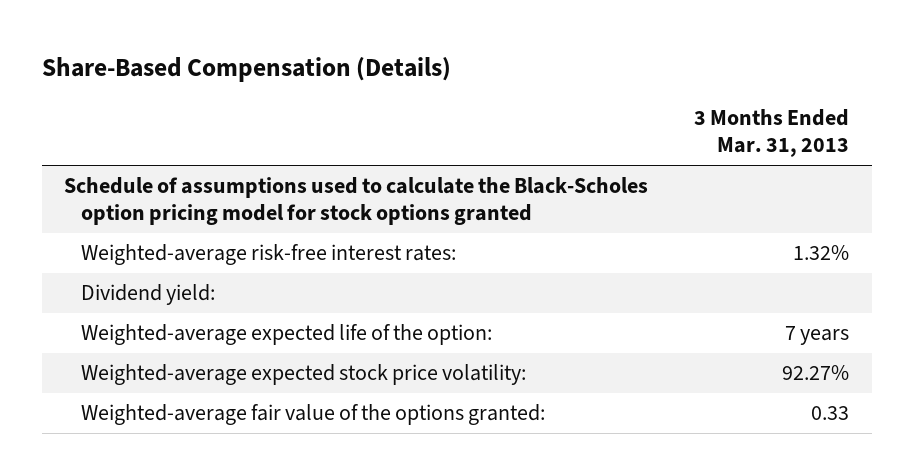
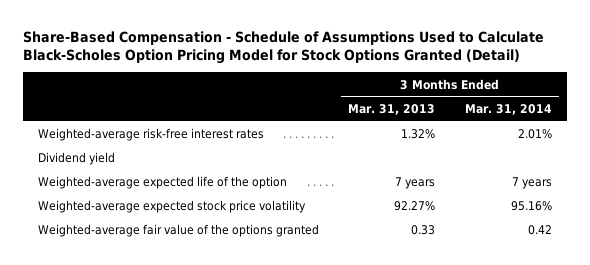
- Share-Based Compensation (Details)
+ Share-Based Compensation - Schedule of Assumptions Used to Calculate Black-Scholes Option Pricing Model for Stock Options Granted (Detail)
- | 3 Months Ended Mar. 31, 2013
+ | 3 Months Ended Mar. 31, 2013 | 3 Months Ended Mar. 31, 2014
- Schedule of assumptions used to calculate the Black-Scholes option pricing model for stock options granted
- Weighted-average risk-free interest rates: | 1.32%
- Dividend yield:
- Weighted-average expected life of the option: | 7 years
- Weighted-average expected stock price volatility: | 92.27%
- Weighted-average fair value of the options granted: | 0.33
+ Weighted-average risk-free interest rates | 1.32% | 2.01%
+ Dividend yield
+ Weighted-average expected life of the option | 7 years | 7 years
+ Weighted-average expected stock price volatility | 92.27% | 95.16%
+ Weighted-average fair value of the options granted | 0.33 | 0.42

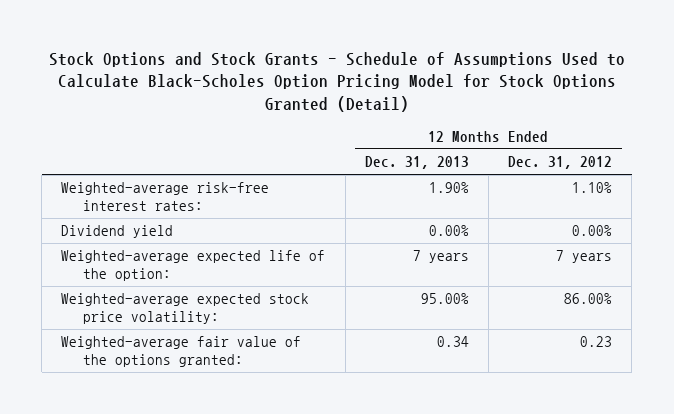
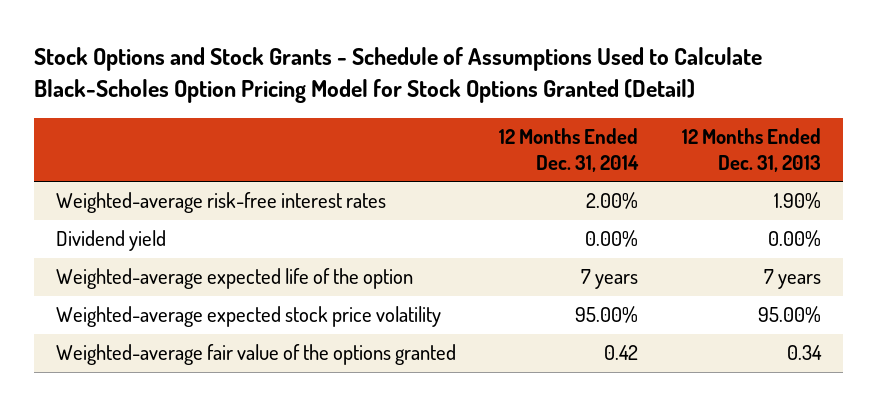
- | 12 Months Ended Dec. 31, 2013 | 12 Months Ended Dec. 31, 2012
+ | 12 Months Ended Dec. 31, 2014 | 12 Months Ended Dec. 31, 2013
- Weighted-average risk-free interest rates: | 1.90% | 1.10%
+ Weighted-average risk-free interest rates | 2.00% | 1.90%
- Weighted-average expected life of the option: | 7 years | 7 years
- Weighted-average expected stock price volatility: | 95.00% | 86.00%
- Weighted-average fair value of the options granted: | 0.34 | 0.23
+ Weighted-average expected life of the option | 7 years | 7 years
+ Weighted-average expected stock price volatility | 95.00% | 95.00%
+ Weighted-average fair value of the options granted | 0.42 | 0.34

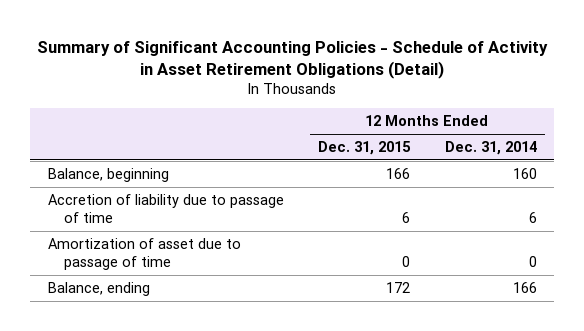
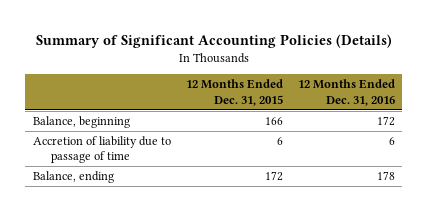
- Summary of Significant Accounting Policies - Schedule of Activity in Asset Retirement Obligations (Detail)
+ Summary of Significant Accounting Policies (Details)
- | 12 Months Ended Dec. 31, 2015 | 12 Months Ended Dec. 31, 2014
+ | 12 Months Ended Dec. 31, 2015 | 12 Months Ended Dec. 31, 2016
- Amortization of asset due to passage of time | 0 | 0

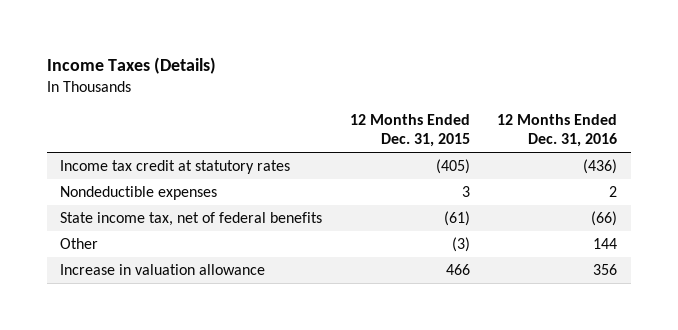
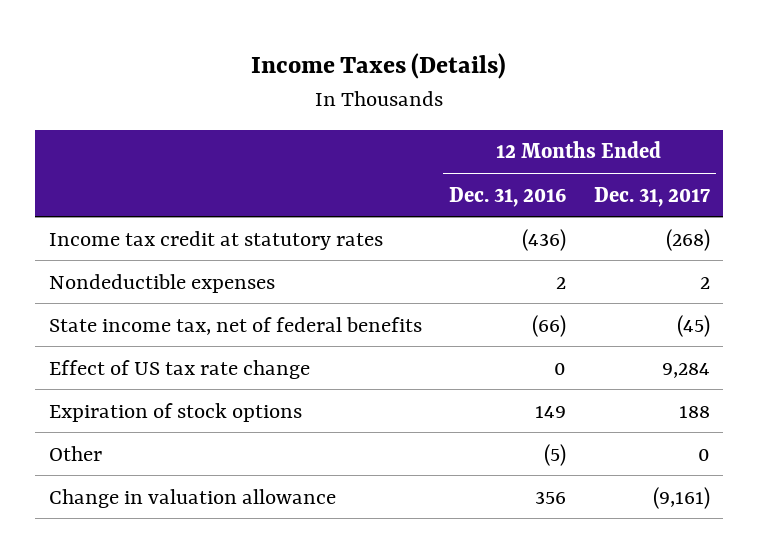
- | 12 Months Ended Dec. 31, 2015 | 12 Months Ended Dec. 31, 2016
+ | 12 Months Ended Dec. 31, 2016 | 12 Months Ended Dec. 31, 2017
- Other | (3) | 144
- Increase in valuation allowance | 466 | 356
+ Effect of US tax rate change | 0 | 9,284
+ Expiration of stock options | 149 | 188
+ Other | (5) | 0
+ Change in valuation allowance | 356 | (9,161)

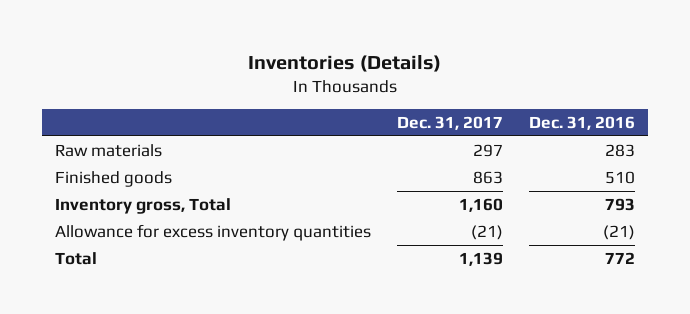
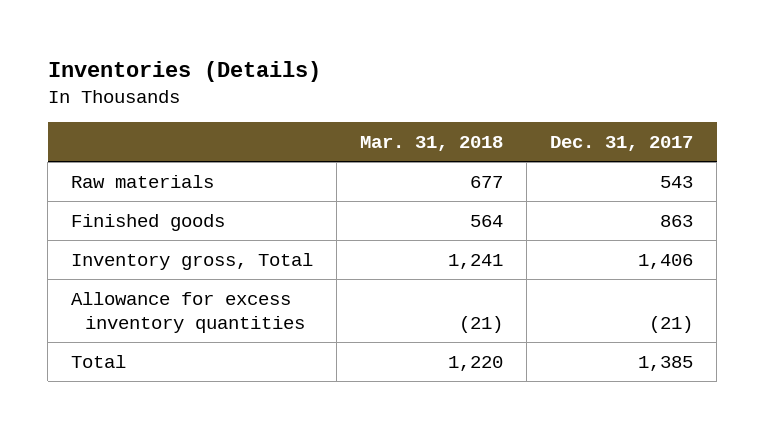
- | Dec. 31, 2017 | Dec. 31, 2016
+ | Mar. 31, 2018 | Dec. 31, 2017
- Raw materials | 297 | 283
+ Raw materials | 677 | 543
- Inventory gross, Total | 1,160 | 793
+ Inventory gross, Total | 1,241 | 1,406
- Total | 1,139 | 772
+ Total | 1,220 | 1,385

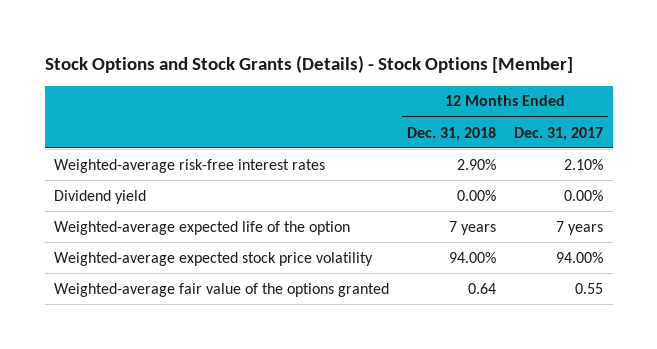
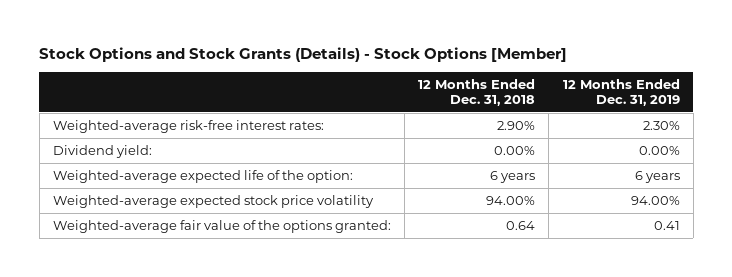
- | 12 Months Ended Dec. 31, 2018 | 12 Months Ended Dec. 31, 2017
+ | 12 Months Ended Dec. 31, 2018 | 12 Months Ended Dec. 31, 2019
- Weighted-average risk-free interest rates | 2.90% | 2.10%
- Dividend yield | 0.00% | 0.00%
- Weighted-average expected life of the option | 7 years | 7 years
+ Weighted-average risk-free interest rates: | 2.90% | 2.30%
+ Dividend yield: | 0.00% | 0.00%
+ Weighted-average expected life of the option: | 6 years | 6 years
- Weighted-average fair value of the options granted | 0.64 | 0.55
+ Weighted-average fair value of the options granted: | 0.64 | 0.41

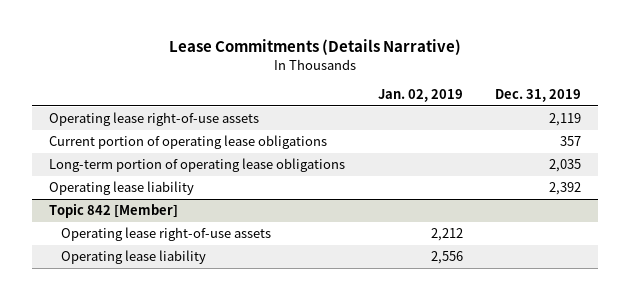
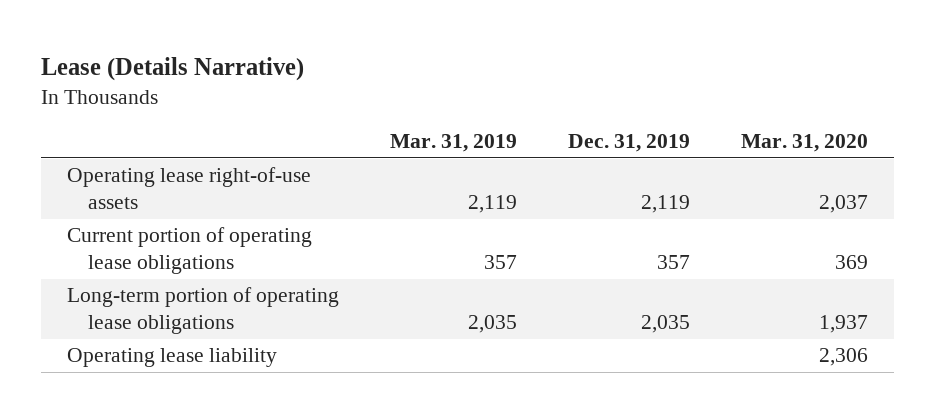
- Lease Commitments (Details Narrative)
+ Lease (Details Narrative)
- | Jan. 02, 2019 | Dec. 31, 2019
+ | Mar. 31, 2019 | Dec. 31, 2019 | Mar. 31, 2020
- Operating lease liability | | 2,392
- Topic 842 [Member]
- Operating lease right-of-use assets | 2,212 |

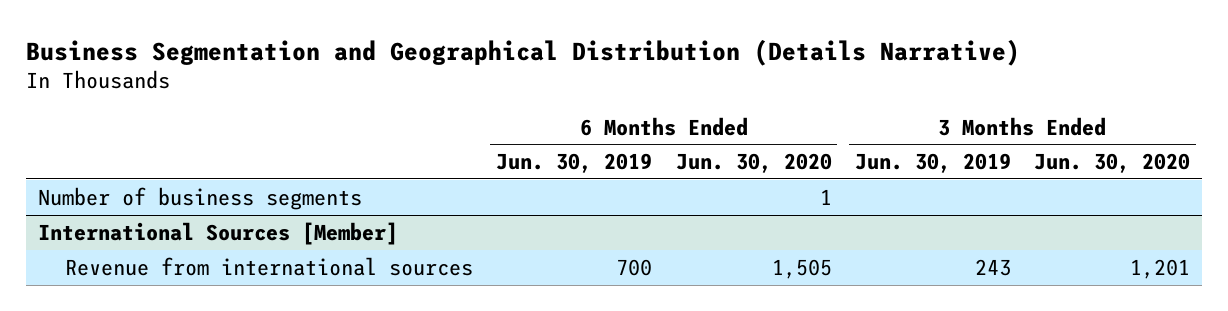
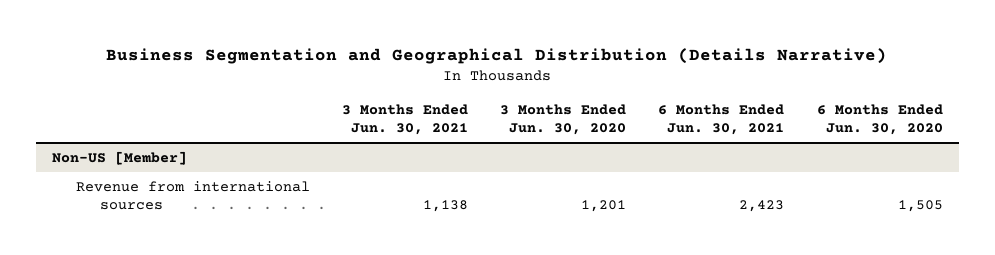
- | 6 Months Ended Jun. 30, 2019 | 6 Months Ended Jun. 30, 2020 | 3 Months Ended Jun. 30, 2019 | 3 Months Ended Jun. 30, 2020
+ | 3 Months Ended Jun. 30, 2021 | 3 Months Ended Jun. 30, 2020 | 6 Months Ended Jun. 30, 2021 | 6 Months Ended Jun. 30, 2020
- Number of business segments | | 1 | |
- International Sources [Member]
+ Non-US [Member]

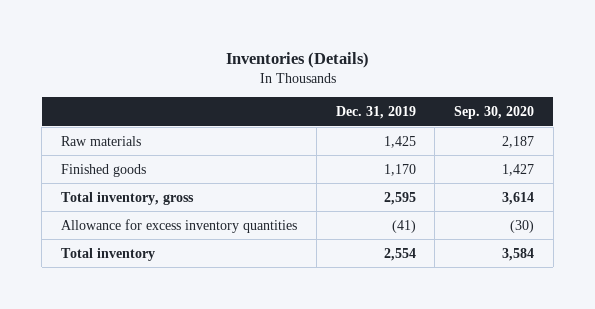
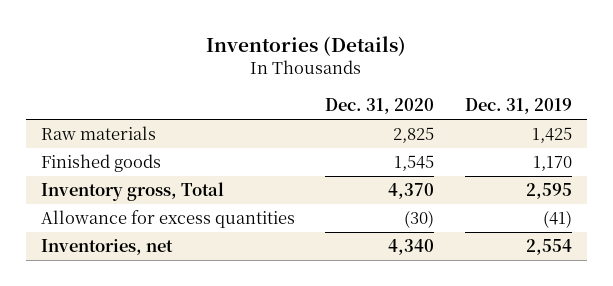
- | Dec. 31, 2019 | Sep. 30, 2020
+ | Dec. 31, 2020 | Dec. 31, 2019
- Total inventory, gross | 2,595 | 3,614
- Allowance for excess inventory quantities | (41) | (30)
- Total inventory | 2,554 | 3,584
+ Inventory gross, Total | 4,370 | 2,595
+ Allowance for excess quantities | (30) | (41)
+ Inventories, net | 4,340 | 2,554

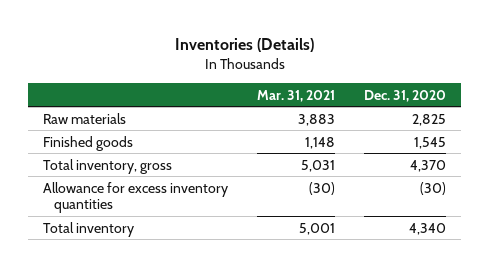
- | Dec. 31, 2020 | Dec. 31, 2019
+ | Mar. 31, 2021 | Dec. 31, 2020
- Inventory gross, Total | 4,370 | 2,595
- Allowance for excess quantities | (30) | (41)
- Inventories, net | 4,340 | 2,554
+ Total inventory, gross | 5,031 | 4,370
+ Allowance for excess inventory quantities | (30) | (30)
+ Total inventory | 5,001 | 4,340

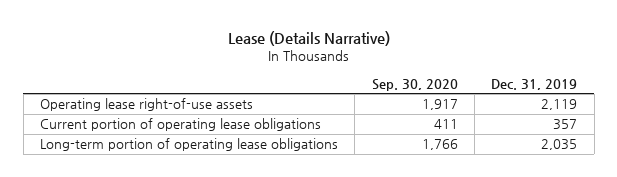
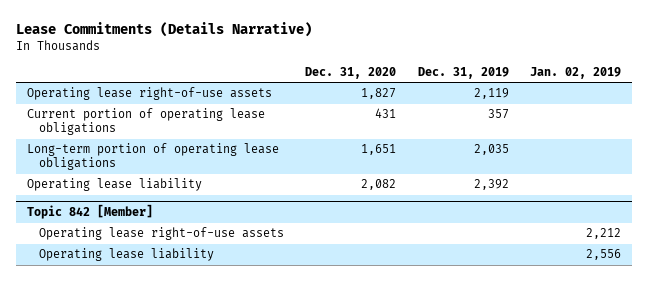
- Lease (Details Narrative)
+ Lease Commitments (Details Narrative)
- | Sep. 30, 2020 | Dec. 31, 2019
+ | Dec. 31, 2020 | Dec. 31, 2019 | Jan. 02, 2019
+ Operating lease liability | 2,082 | 2,392 |
+ Topic 842 [Member]
+ Operating lease right-of-use assets | | | 2,212
+ Operating lease liability | | | 2,556

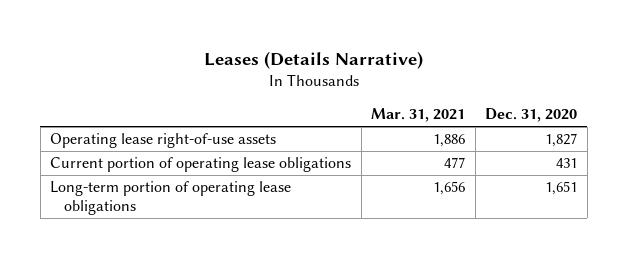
- Lease Commitments (Details Narrative)
+ Leases (Details Narrative)
- | Dec. 31, 2020 | Dec. 31, 2019 | Jan. 02, 2019
+ | Mar. 31, 2021 | Dec. 31, 2020
- Operating lease liability | 2,082 | 2,392 |
- Topic 842 [Member]
- Operating lease right-of-use assets | | | 2,212
- Operating lease liability | | | 2,556

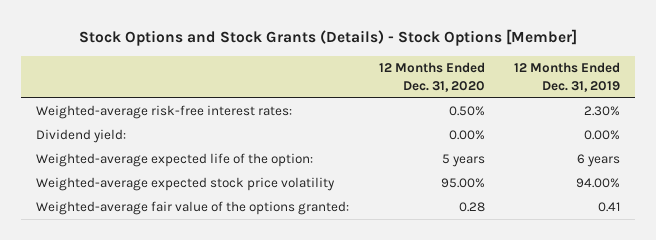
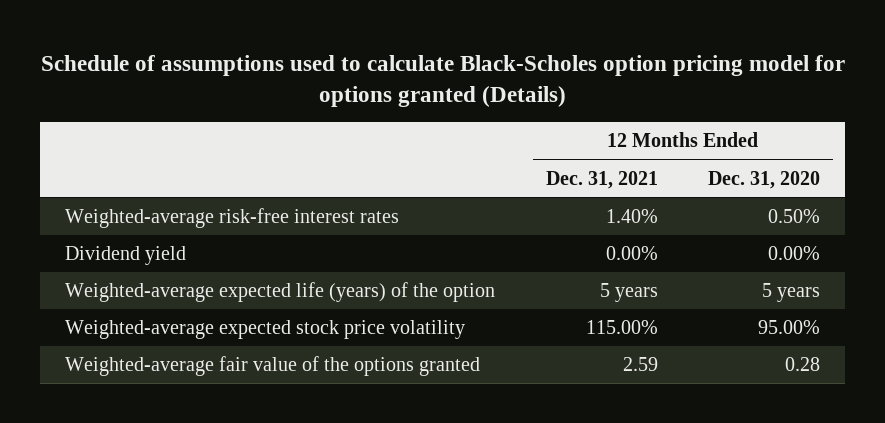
- Stock Options and Stock Grants (Details) - Stock Options [Member]
+ Schedule of assumptions used to calculate Black-Scholes option pricing model for options granted (Details)
- | 12 Months Ended Dec. 31, 2020 | 12 Months Ended Dec. 31, 2019
+ | 12 Months Ended Dec. 31, 2021 | 12 Months Ended Dec. 31, 2020
- Weighted-average risk-free interest rates: | 0.50% | 2.30%
- Dividend yield: | 0.00% | 0.00%
- Weighted-average expected life of the option: | 5 years | 6 years
+ Weighted-average risk-free interest rates | 1.40% | 0.50%
+ Dividend yield | 0.00% | 0.00%
+ Weighted-average expected life (years) of the option | 5 years | 5 years
- Weighted-average fair value of the options granted: | 0.28 | 0.41
+ Weighted-average fair value of the options granted | 2.59 | 0.28

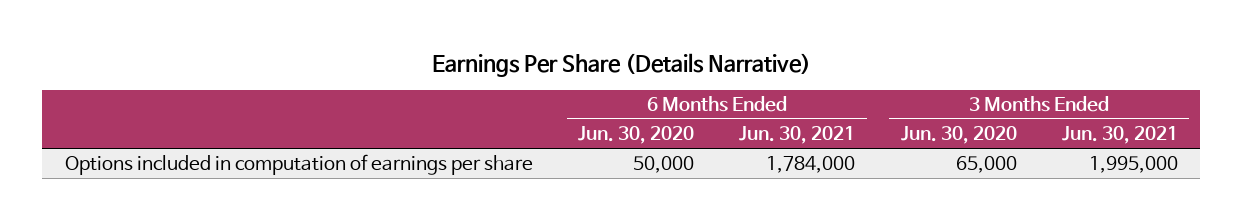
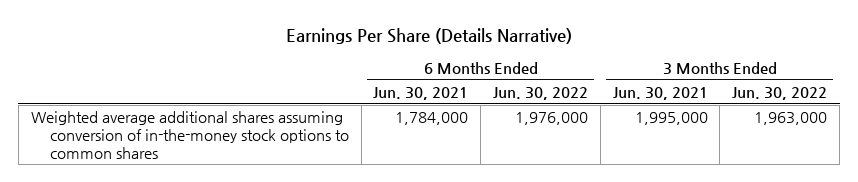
- | 6 Months Ended Jun. 30, 2020 | 6 Months Ended Jun. 30, 2021 | 3 Months Ended Jun. 30, 2020 | 3 Months Ended Jun. 30, 2021
+ | 6 Months Ended Jun. 30, 2021 | 6 Months Ended Jun. 30, 2022 | 3 Months Ended Jun. 30, 2021 | 3 Months Ended Jun. 30, 2022
- Options included in computation of earnings per share | 50,000 | 1,784,000 | 65,000 | 1,995,000
+ Weighted average additional shares assuming conversion of in-the-money stock options to common shares | 1,784,000 | 1,976,000 | 1,995,000 | 1,963,000

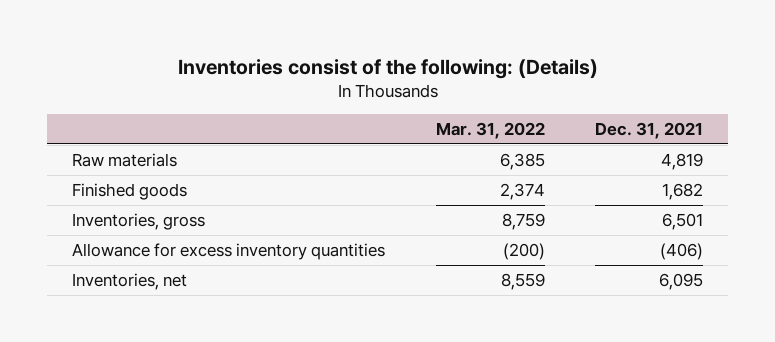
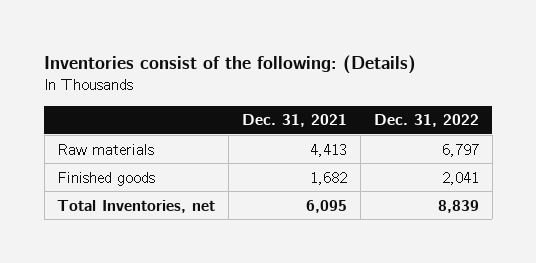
- | Mar. 31, 2022 | Dec. 31, 2021
+ | Dec. 31, 2021 | Dec. 31, 2022
- Raw materials | 6,385 | 4,819
+ Raw materials | 4,413 | 6,797
- Inventories, gross | 8,759 | 6,501
- Allowance for excess inventory quantities | (200) | (406)
- Inventories, net | 8,559 | 6,095
+ Total Inventories, net | 6,095 | 8,839

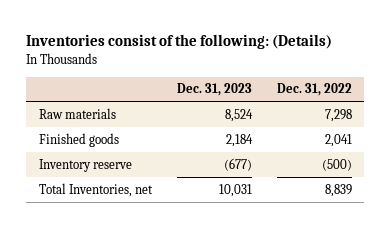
- | Dec. 31, 2021 | Dec. 31, 2022
+ | Dec. 31, 2023 | Dec. 31, 2022
- Raw materials | 4,413 | 6,797
+ Raw materials | 8,524 | 7,298
+ Inventory reserve | (677) | (500)

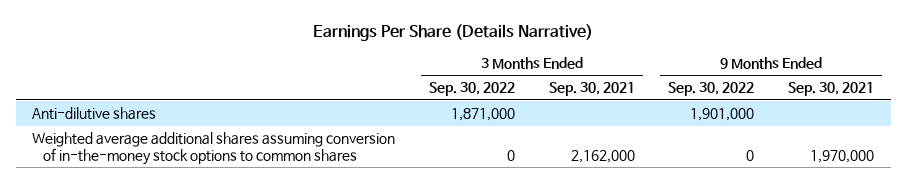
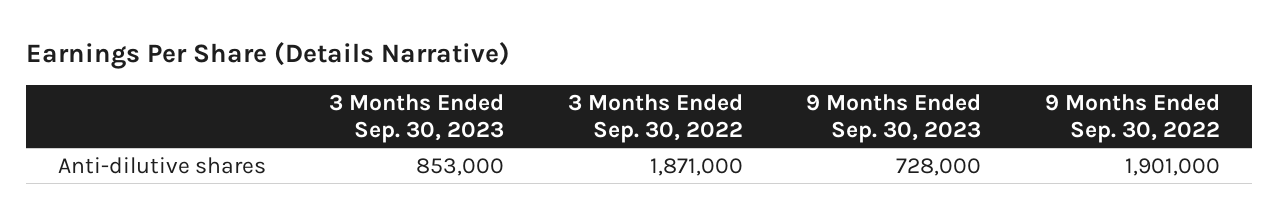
- | 3 Months Ended Sep. 30, 2022 | 3 Months Ended Sep. 30, 2021 | 9 Months Ended Sep. 30, 2022 | 9 Months Ended Sep. 30, 2021
+ | 3 Months Ended Sep. 30, 2023 | 3 Months Ended Sep. 30, 2022 | 9 Months Ended Sep. 30, 2023 | 9 Months Ended Sep. 30, 2022
- Weighted average additional shares assuming conversion of in-the-money stock options to common shares | 0 | 2,162,000 | 0 | 1,970,000

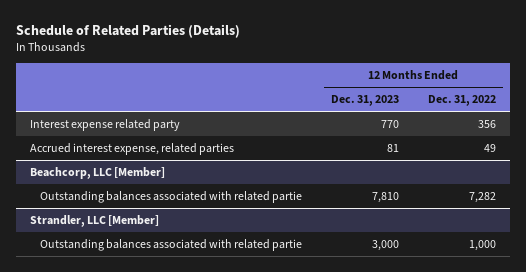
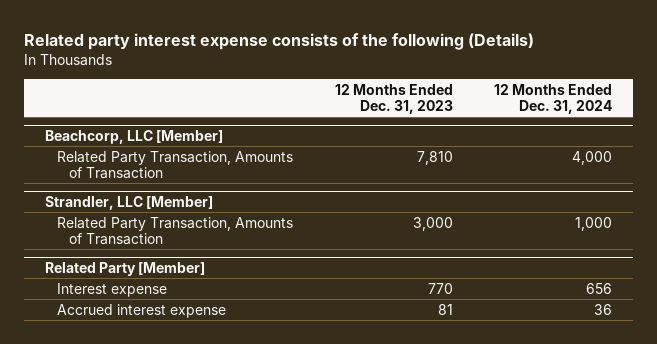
- Schedule of Related Parties (Details)
+ Related party interest expense consists of the following (Details)
- | 12 Months Ended Dec. 31, 2023 | 12 Months Ended Dec. 31, 2022
+ | 12 Months Ended Dec. 31, 2023 | 12 Months Ended Dec. 31, 2024
- Interest expense related party | 770 | 356
- Accrued interest expense, related parties | 81 | 49
@ Beachcorp, LLC [Member]
- Outstanding balances associated with related partie | 7,810 | 7,282
+ Related Party Transaction, Amounts of Transaction | 7,810 | 4,000
@ Strandler, LLC [Member]
- Outstanding balances associated with related partie | 3,000 | 1,000
+ Related Party Transaction, Amounts of Transaction | 3,000 | 1,000
+ Related Party [Member]
+ Interest expense | 770 | 656
+ Accrued interest expense | 81 | 36

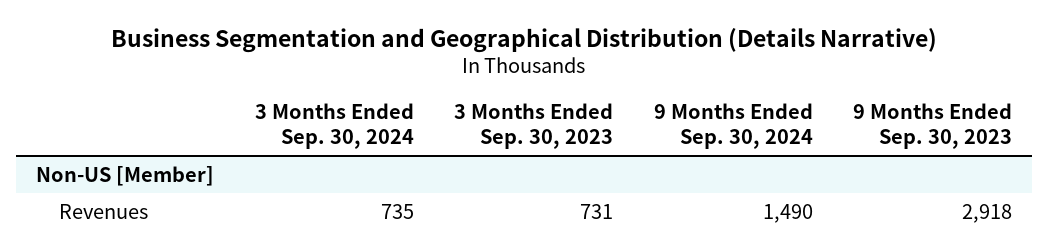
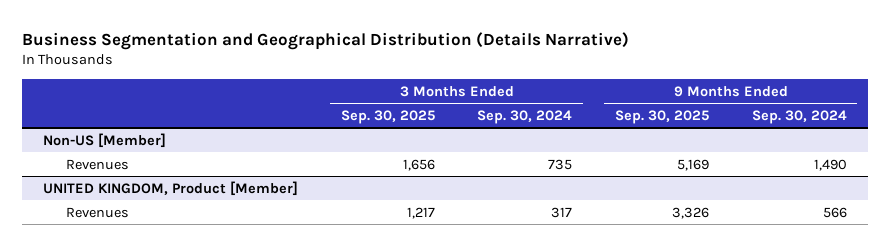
- | 3 Months Ended Sep. 30, 2024 | 3 Months Ended Sep. 30, 2023 | 9 Months Ended Sep. 30, 2024 | 9 Months Ended Sep. 30, 2023
+ | 3 Months Ended Sep. 30, 2025 | 3 Months Ended Sep. 30, 2024 | 9 Months Ended Sep. 30, 2025 | 9 Months Ended Sep. 30, 2024
+ UNITED KINGDOM, Product [Member]
+ Revenues | 1,217 | 317 | 3,326 | 566

